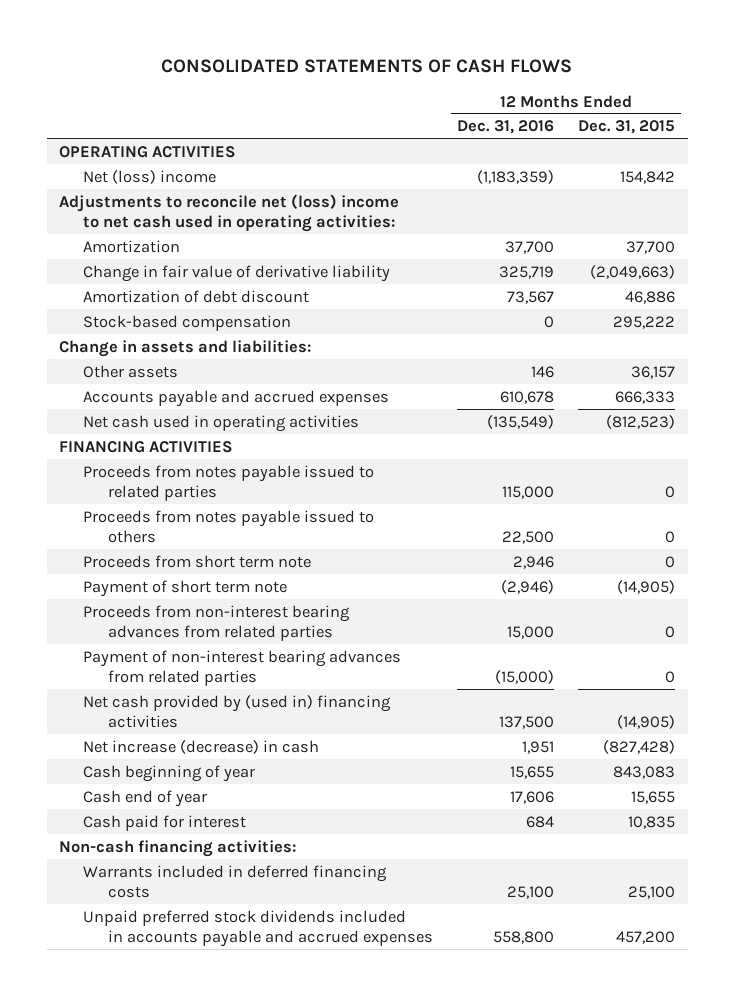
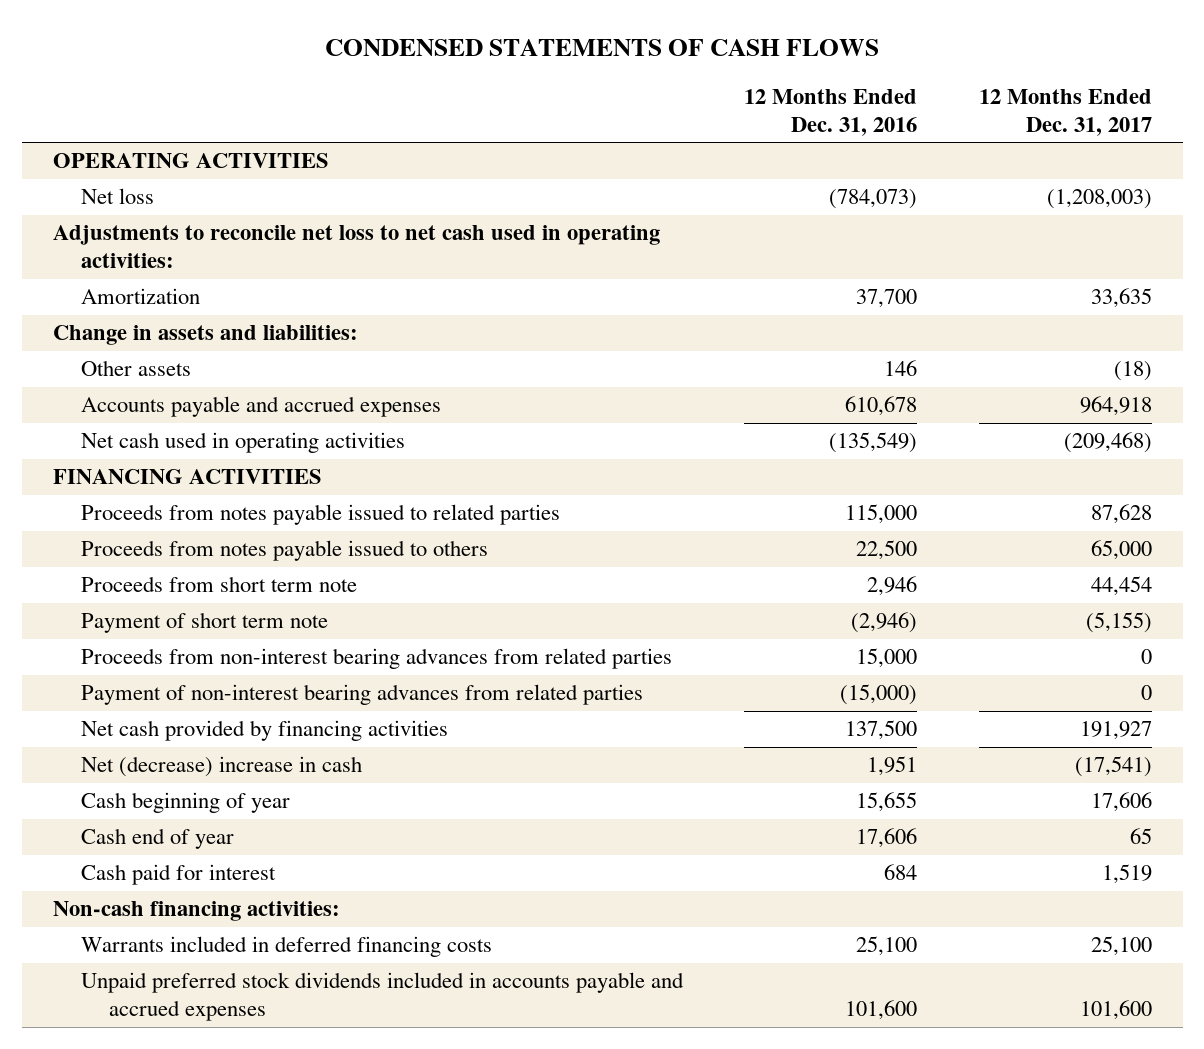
- CONSOLIDATED STATEMENTS OF CASH FLOWS
+ CONDENSED STATEMENTS OF CASH FLOWS
- | 12 Months Ended Dec. 31, 2016 | 12 Months Ended Dec. 31, 2015
+ | 12 Months Ended Dec. 31, 2016 | 12 Months Ended Dec. 31, 2017
- Net (loss) income | (1,183,359) | 154,842
- Adjustments to reconcile net (loss) income to net cash used in operating activities:
+ Net loss | (784,073) | (1,208,003)
+ Adjustments to reconcile net loss to net cash used in operating activities:
- Change in fair value of derivative liability | 325,719 | (2,049,663)
- Amortization of debt discount | 73,567 | 46,886
- Stock-based compensation | 0 | 295,222
- Net cash provided by (used in) financing activities | 137,500 | (14,905)
- Net increase (decrease) in cash | 1,951 | (827,428)
+ Net cash provided by financing activities | 137,500 | 191,927
+ Net (decrease) increase in cash | 1,951 | (17,541)
- Unpaid preferred stock dividends included in accounts payable and accrued expenses | 558,800 | 457,200
+ Unpaid preferred stock dividends included in accounts payable and accrued expenses | 101,600 | 101,600

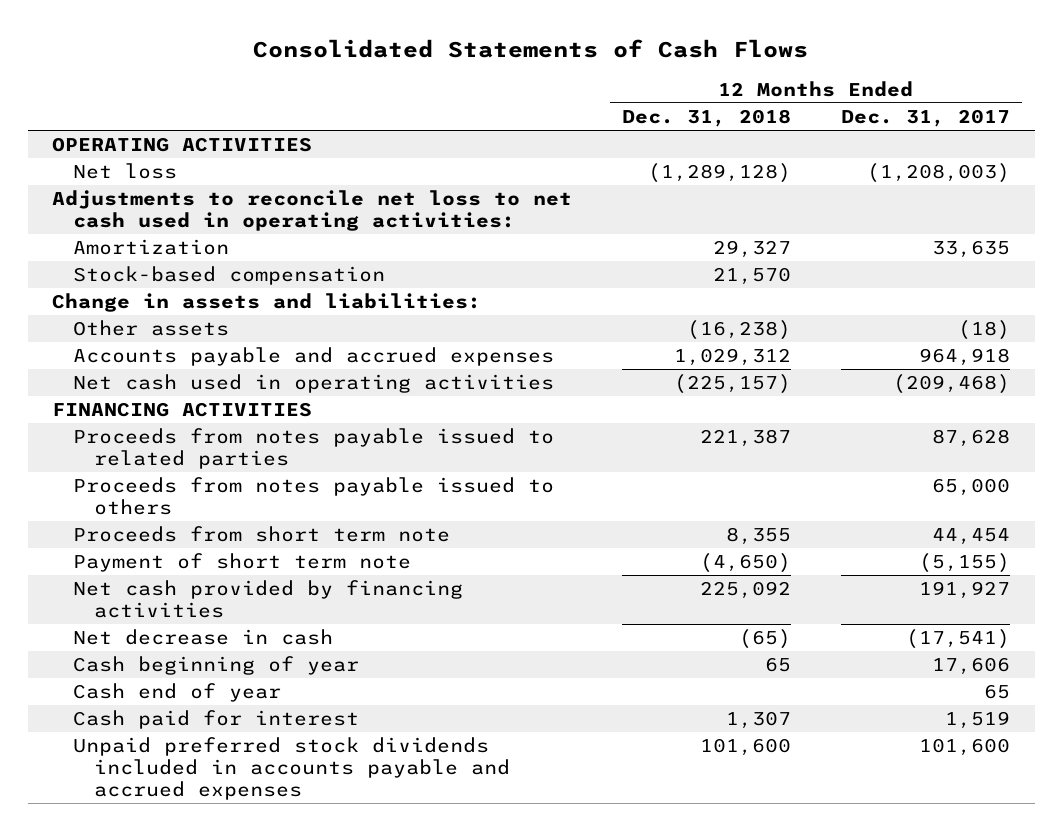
- CONDENSED STATEMENTS OF CASH FLOWS
+ Consolidated Statements of Cash Flows
- | 12 Months Ended Dec. 31, 2016 | 12 Months Ended Dec. 31, 2017
+ | 12 Months Ended Dec. 31, 2018 | 12 Months Ended Dec. 31, 2017
+ Stock-based compensation | 21,570 |
- Proceeds from non-interest bearing advances from related parties | 15,000 | 0
- Payment of non-interest bearing advances from related parties | (15,000) | 0
- Net (decrease) increase in cash | 1,951 | (17,541)
+ Net decrease in cash | (65) | (17,541)
- Non-cash financing activities:
- Warrants included in deferred financing costs | 25,100 | 25,100

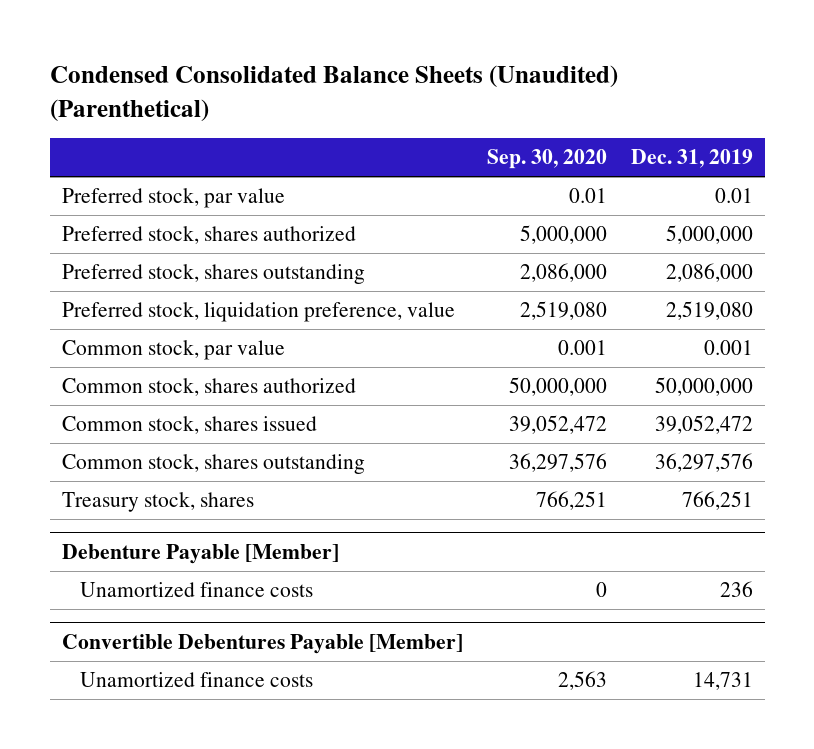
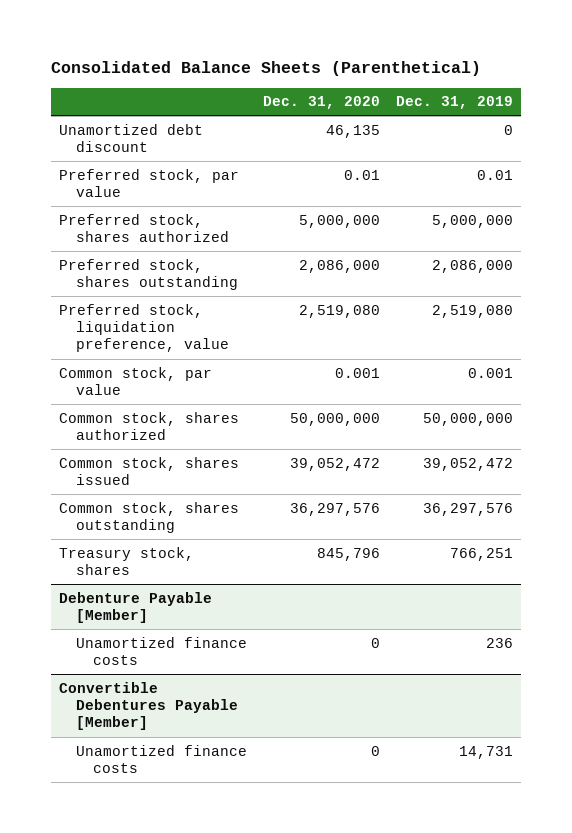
- Condensed Consolidated Balance Sheets (Unaudited) (Parenthetical)
+ Consolidated Balance Sheets (Parenthetical)
- | Sep. 30, 2020 | Dec. 31, 2019
+ | Dec. 31, 2020 | Dec. 31, 2019
+ Unamortized debt discount | 46,135 | 0

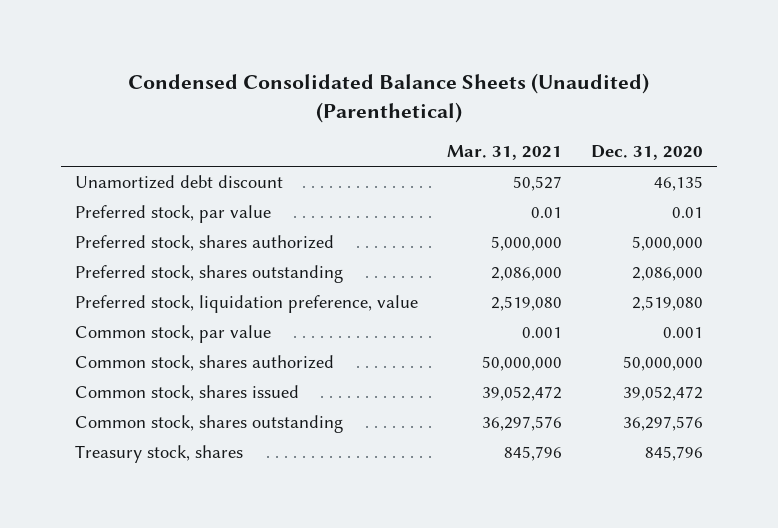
- Consolidated Balance Sheets (Parenthetical)
+ Condensed Consolidated Balance Sheets (Unaudited) (Parenthetical)
- | Dec. 31, 2020 | Dec. 31, 2019
+ | Mar. 31, 2021 | Dec. 31, 2020
- Debenture Payable [Member]
- Unamortized finance costs | 0 | 236
- Convertible Debentures Payable [Member]
- Unamortized finance costs | 0 | 14,731

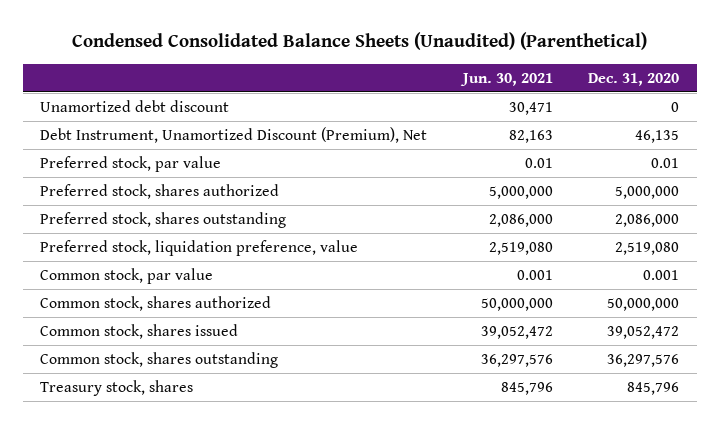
- | Mar. 31, 2021 | Dec. 31, 2020
+ | Jun. 30, 2021 | Dec. 31, 2020
- Unamortized debt discount | 50,527 | 46,135
+ Unamortized debt discount | 30,471 | 0
+ Debt Instrument, Unamortized Discount (Premium), Net | 82,163 | 46,135

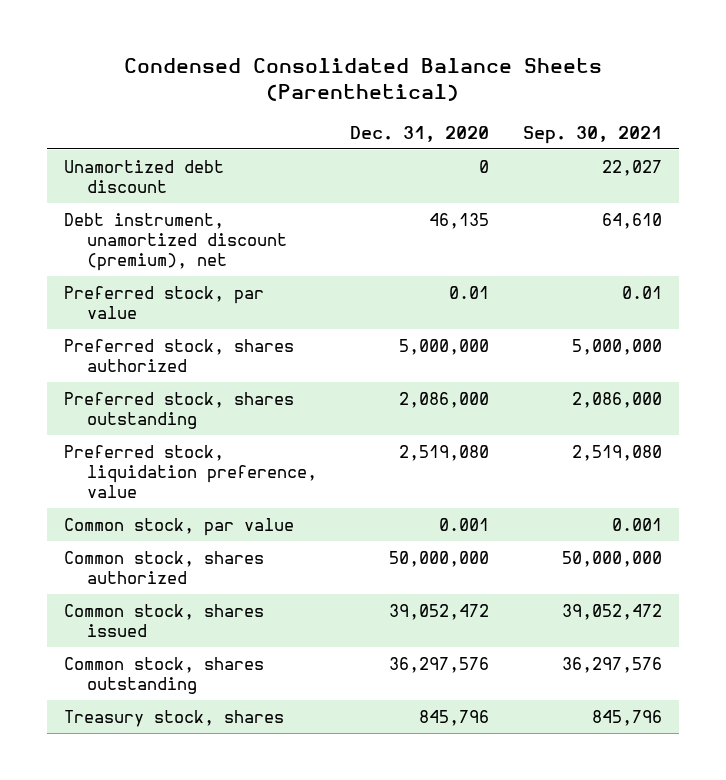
- Condensed Consolidated Balance Sheets (Unaudited) (Parenthetical)
+ Condensed Consolidated Balance Sheets (Parenthetical)
- | Jun. 30, 2021 | Dec. 31, 2020
+ | Dec. 31, 2020 | Sep. 30, 2021
- Debt Instrument, Unamortized Discount (Premium), Net | 82,163 | 46,135
+ Debt instrument, unamortized discount (premium), net | 46,135 | 64,610

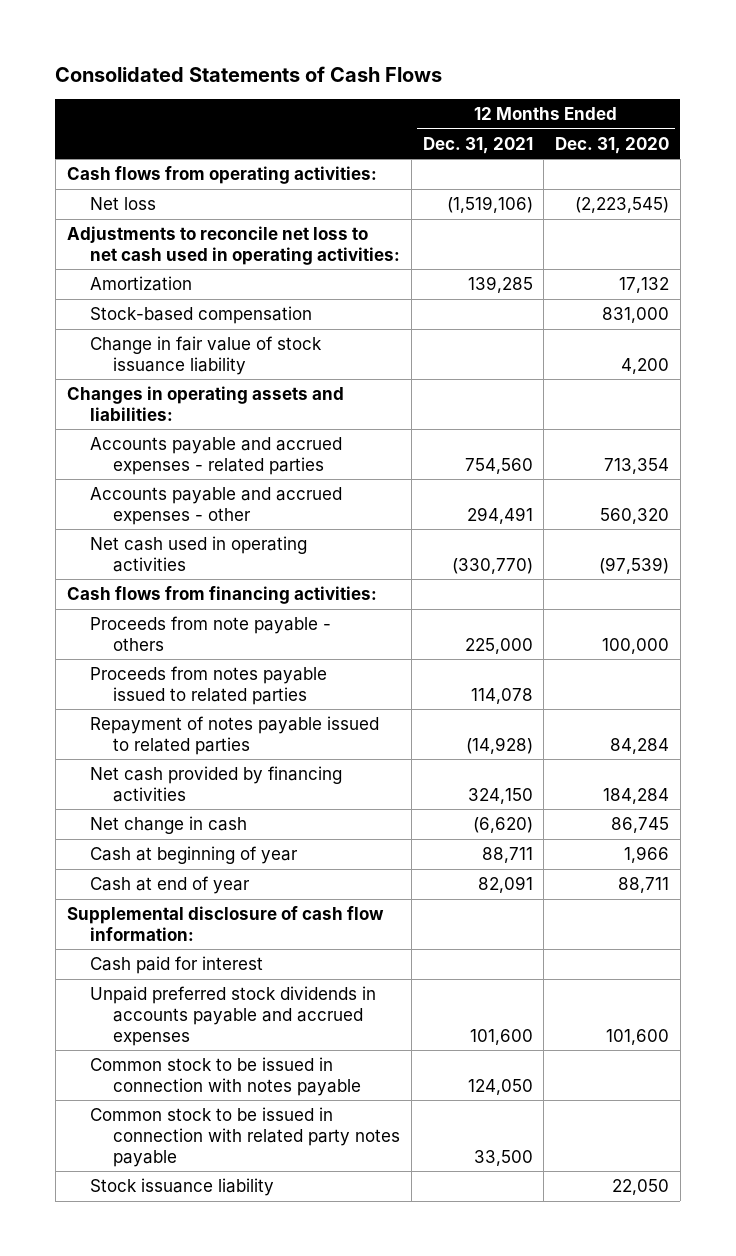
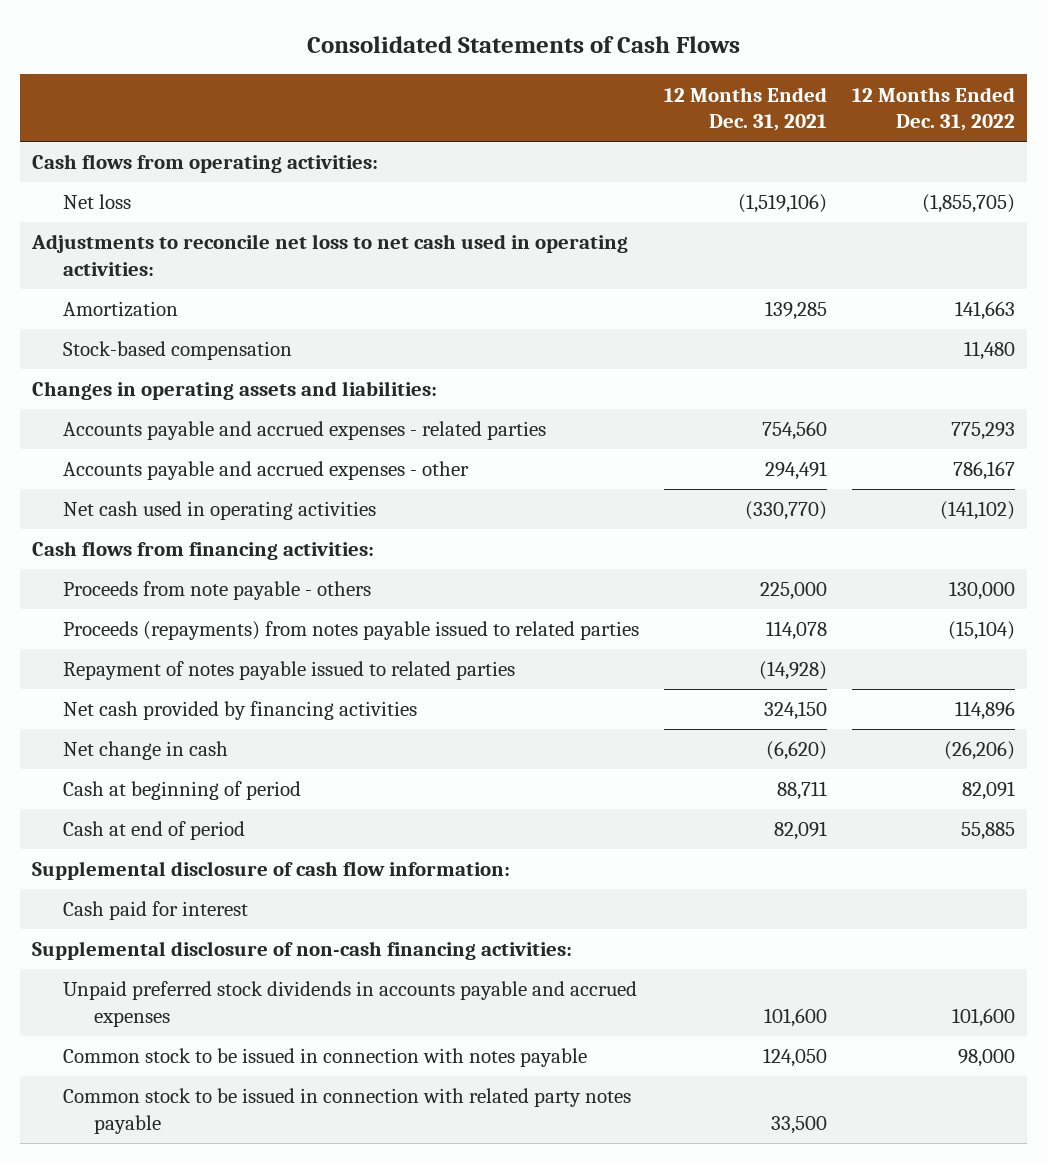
- | 12 Months Ended Dec. 31, 2021 | 12 Months Ended Dec. 31, 2020
+ | 12 Months Ended Dec. 31, 2021 | 12 Months Ended Dec. 31, 2022
- Change in fair value of stock issuance liability | | 4,200
- Proceeds from notes payable issued to related parties | 114,078 |
+ Proceeds (repayments) from notes payable issued to related parties | 114,078 | (15,104)
- Cash at beginning of year | 88,711 | 1,966
- Cash at end of year | 82,091 | 88,711
+ Cash at beginning of period | 88,711 | 82,091
+ Cash at end of period | 82,091 | 55,885
+ Supplemental disclosure of non-cash financing activities:
- Stock issuance liability | | 22,050

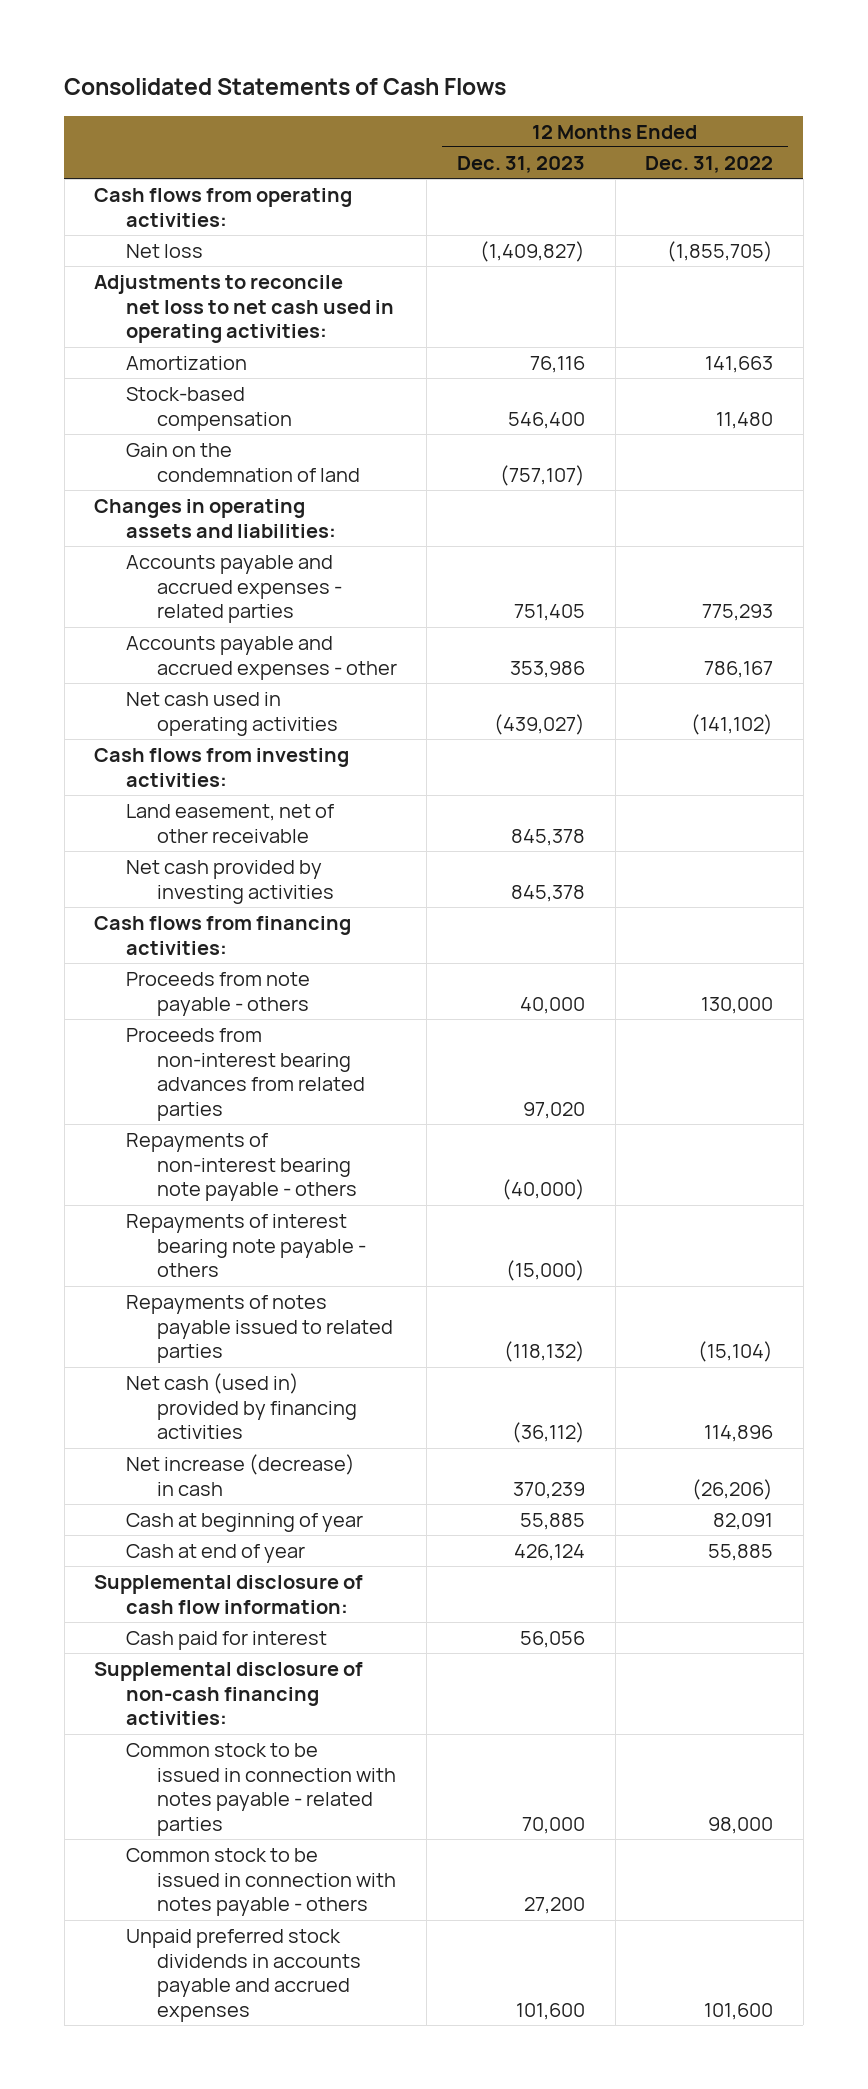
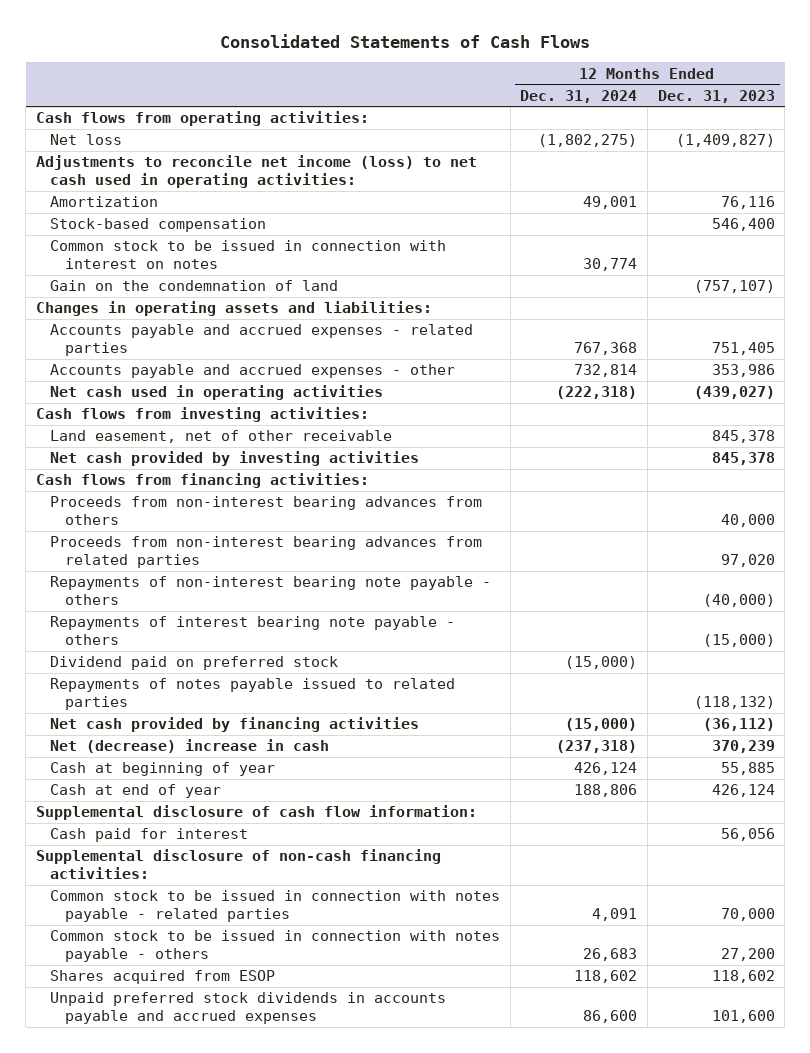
- | 12 Months Ended Dec. 31, 2023 | 12 Months Ended Dec. 31, 2022
+ | 12 Months Ended Dec. 31, 2024 | 12 Months Ended Dec. 31, 2023
- Adjustments to reconcile net loss to net cash used in operating activities:
+ Adjustments to reconcile net income (loss) to net cash used in operating activities:
+ Common stock to be issued in connection with interest on notes | 30,774 |
- Proceeds from note payable - others | 40,000 | 130,000
+ Proceeds from non-interest bearing advances from others | | 40,000
+ Dividend paid on preferred stock | (15,000) |
- Net cash (used in) provided by financing activities | (36,112) | 114,896
- Net increase (decrease) in cash | 370,239 | (26,206)
+ Net cash provided by financing activities | (15,000) | (36,112)
+ Net (decrease) increase in cash | (237,318) | 370,239
+ Shares acquired from ESOP | 118,602 | 118,602

